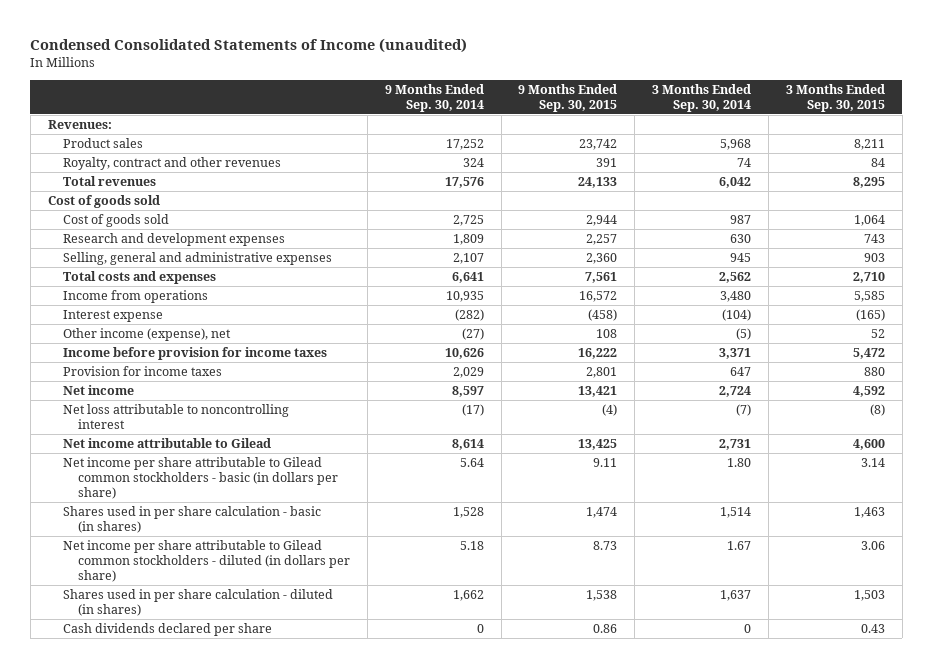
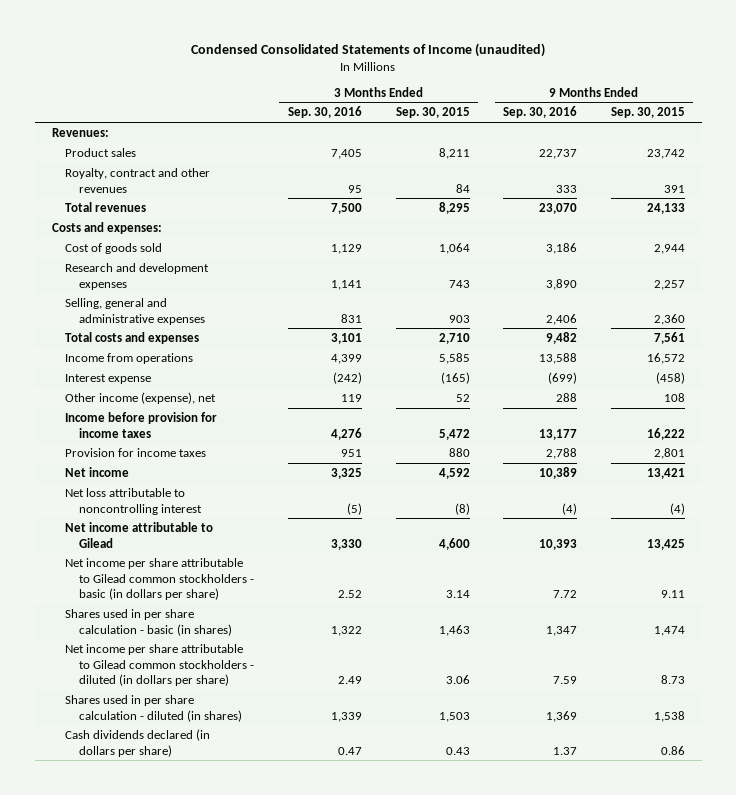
- | 9 Months Ended Sep. 30, 2014 | 9 Months Ended Sep. 30, 2015 | 3 Months Ended Sep. 30, 2014 | 3 Months Ended Sep. 30, 2015
+ | 3 Months Ended Sep. 30, 2016 | 3 Months Ended Sep. 30, 2015 | 9 Months Ended Sep. 30, 2016 | 9 Months Ended Sep. 30, 2015
- Cost of goods sold
+ Costs and expenses:
- Cash dividends declared per share | 0 | 0.86 | 0 | 0.43
+ Cash dividends declared (in dollars per share) | 0.47 | 0.43 | 1.37 | 0.86

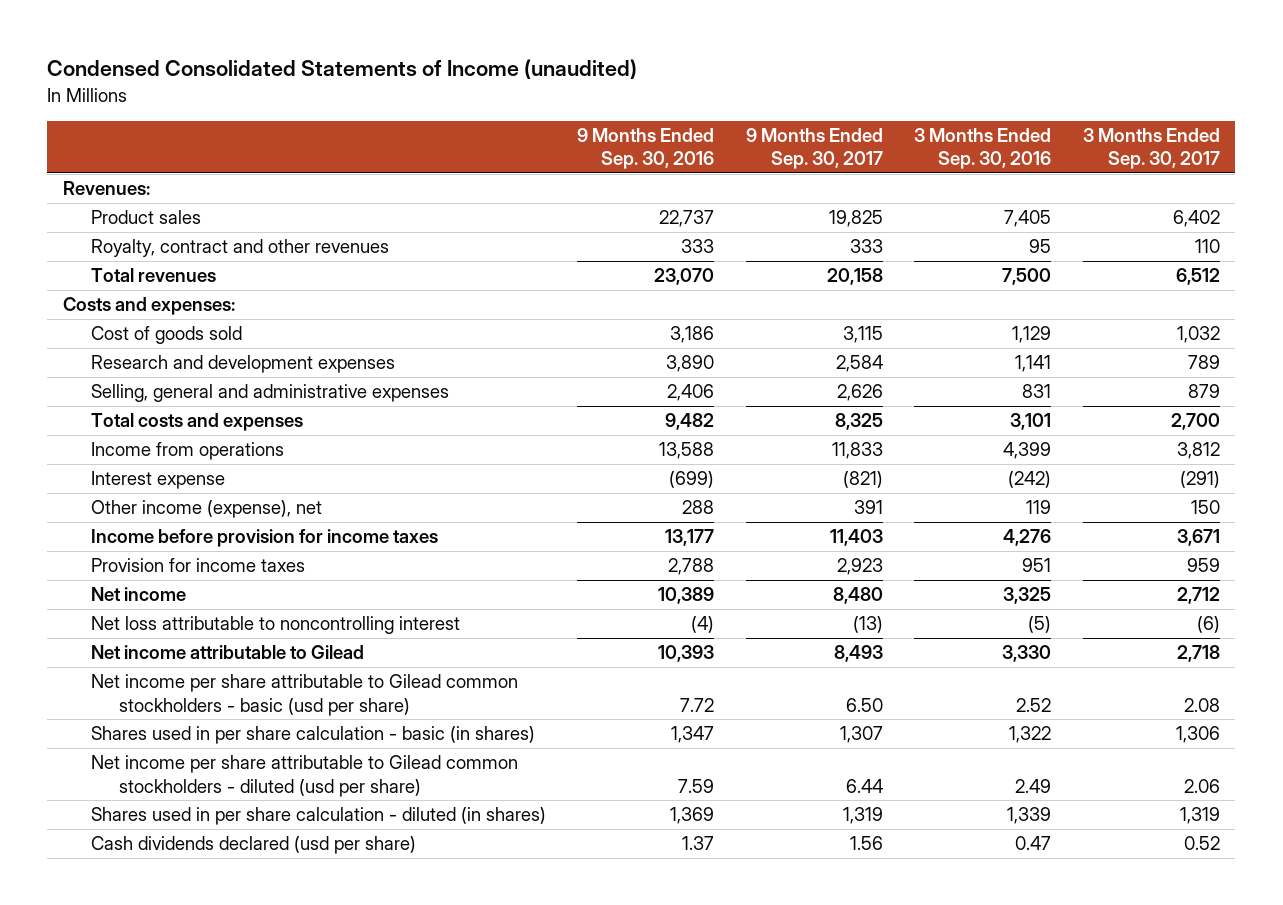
- | 3 Months Ended Sep. 30, 2016 | 3 Months Ended Sep. 30, 2015 | 9 Months Ended Sep. 30, 2016 | 9 Months Ended Sep. 30, 2015
+ | 9 Months Ended Sep. 30, 2016 | 9 Months Ended Sep. 30, 2017 | 3 Months Ended Sep. 30, 2016 | 3 Months Ended Sep. 30, 2017
- Net income per share attributable to Gilead common stockholders - basic (in dollars per share) | 2.52 | 3.14 | 7.72 | 9.11
+ Net income per share attributable to Gilead common stockholders - basic (usd per share) | 7.72 | 6.50 | 2.52 | 2.08
- Net income per share attributable to Gilead common stockholders - diluted (in dollars per share) | 2.49 | 3.06 | 7.59 | 8.73
+ Net income per share attributable to Gilead common stockholders - diluted (usd per share) | 7.59 | 6.44 | 2.49 | 2.06
- Cash dividends declared (in dollars per share) | 0.47 | 0.43 | 1.37 | 0.86
+ Cash dividends declared (usd per share) | 1.37 | 1.56 | 0.47 | 0.52

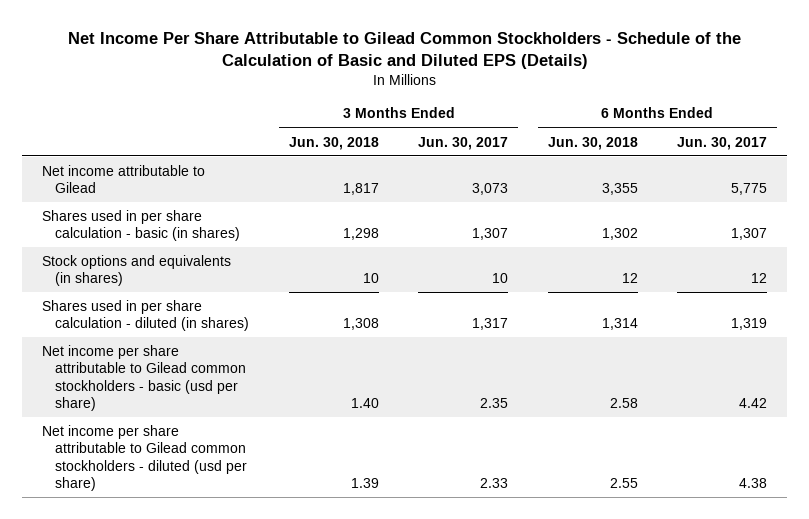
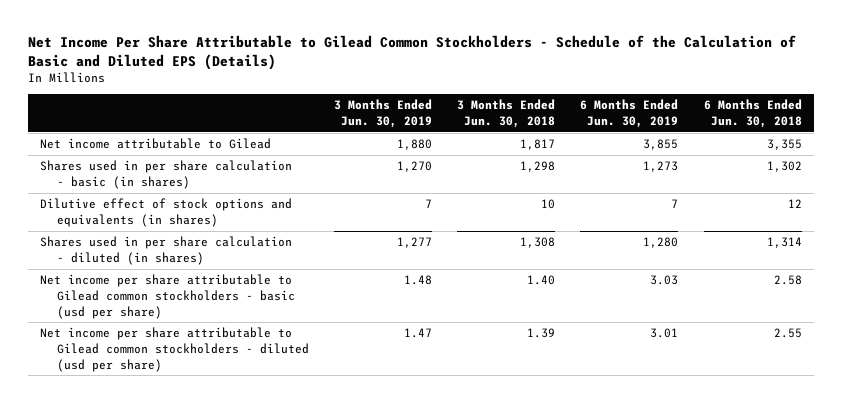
- | 3 Months Ended Jun. 30, 2018 | 3 Months Ended Jun. 30, 2017 | 6 Months Ended Jun. 30, 2018 | 6 Months Ended Jun. 30, 2017
+ | 3 Months Ended Jun. 30, 2019 | 3 Months Ended Jun. 30, 2018 | 6 Months Ended Jun. 30, 2019 | 6 Months Ended Jun. 30, 2018
- Stock options and equivalents (in shares) | 10 | 10 | 12 | 12
+ Dilutive effect of stock options and equivalents (in shares) | 7 | 10 | 7 | 12

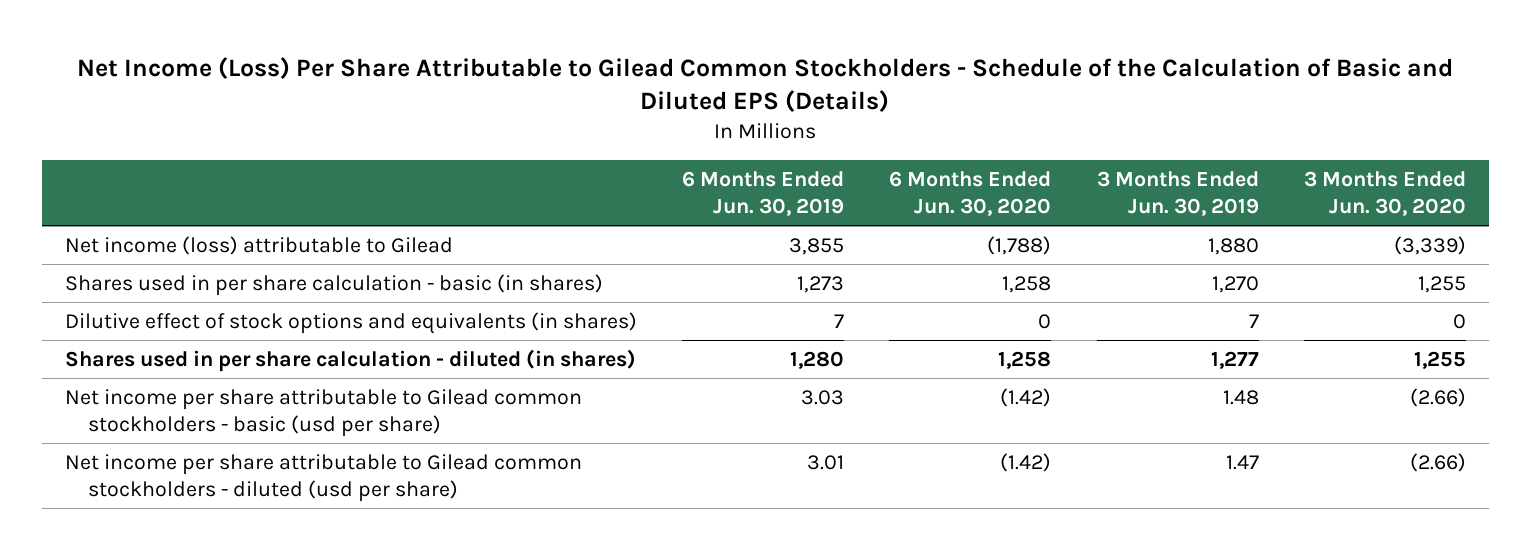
- Net Income Per Share Attributable to Gilead Common Stockholders - Schedule of the Calculation of Basic and Diluted EPS (Details)
+ Net Income (Loss) Per Share Attributable to Gilead Common Stockholders - Schedule of the Calculation of Basic and Diluted EPS (Details)
- | 3 Months Ended Jun. 30, 2019 | 3 Months Ended Jun. 30, 2018 | 6 Months Ended Jun. 30, 2019 | 6 Months Ended Jun. 30, 2018
+ | 6 Months Ended Jun. 30, 2019 | 6 Months Ended Jun. 30, 2020 | 3 Months Ended Jun. 30, 2019 | 3 Months Ended Jun. 30, 2020
- Net income attributable to Gilead | 1,880 | 1,817 | 3,855 | 3,355
+ Net income (loss) attributable to Gilead | 3,855 | (1,788) | 1,880 | (3,339)

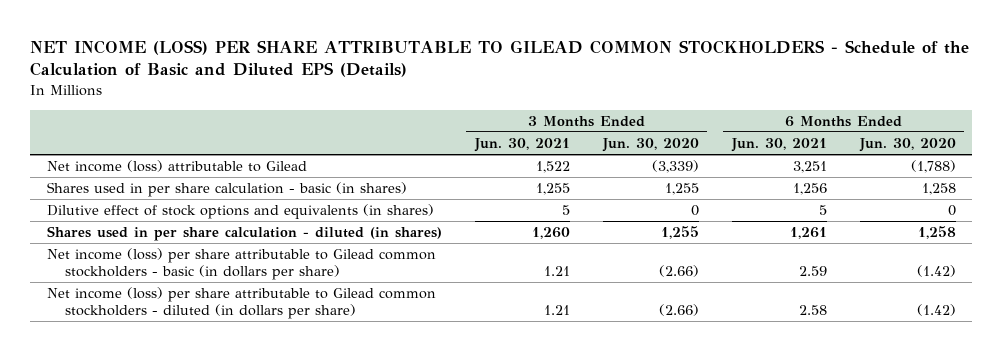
- Net Income (Loss) Per Share Attributable to Gilead Common Stockholders - Schedule of the Calculation of Basic and Diluted EPS (Details)
+ NET INCOME (LOSS) PER SHARE ATTRIBUTABLE TO GILEAD COMMON STOCKHOLDERS - Schedule of the Calculation of Basic and Diluted EPS (Details)
- | 6 Months Ended Jun. 30, 2019 | 6 Months Ended Jun. 30, 2020 | 3 Months Ended Jun. 30, 2019 | 3 Months Ended Jun. 30, 2020
+ | 3 Months Ended Jun. 30, 2021 | 3 Months Ended Jun. 30, 2020 | 6 Months Ended Jun. 30, 2021 | 6 Months Ended Jun. 30, 2020
- Net income per share attributable to Gilead common stockholders - basic (usd per share) | 3.03 | (1.42) | 1.48 | (2.66)
- Net income per share attributable to Gilead common stockholders - diluted (usd per share) | 3.01 | (1.42) | 1.47 | (2.66)
+ Net income (loss) per share attributable to Gilead common stockholders - basic (in dollars per share) | 1.21 | (2.66) | 2.59 | (1.42)
+ Net income (loss) per share attributable to Gilead common stockholders - diluted (in dollars per share) | 1.21 | (2.66) | 2.58 | (1.42)

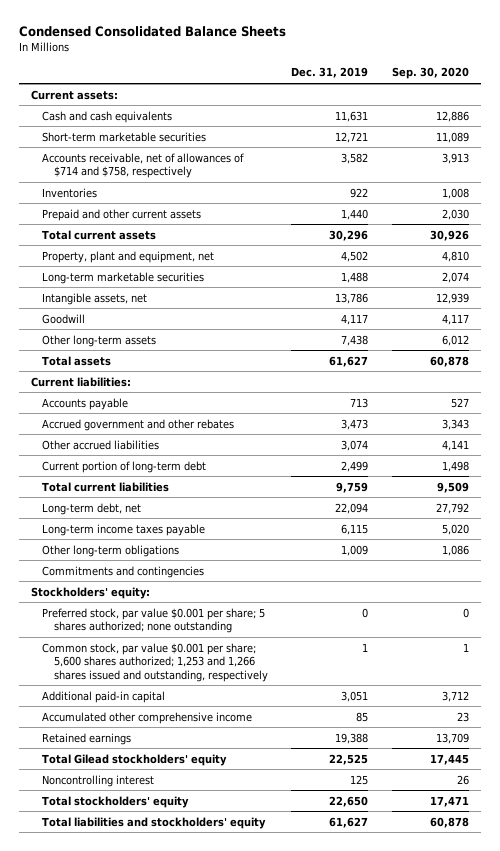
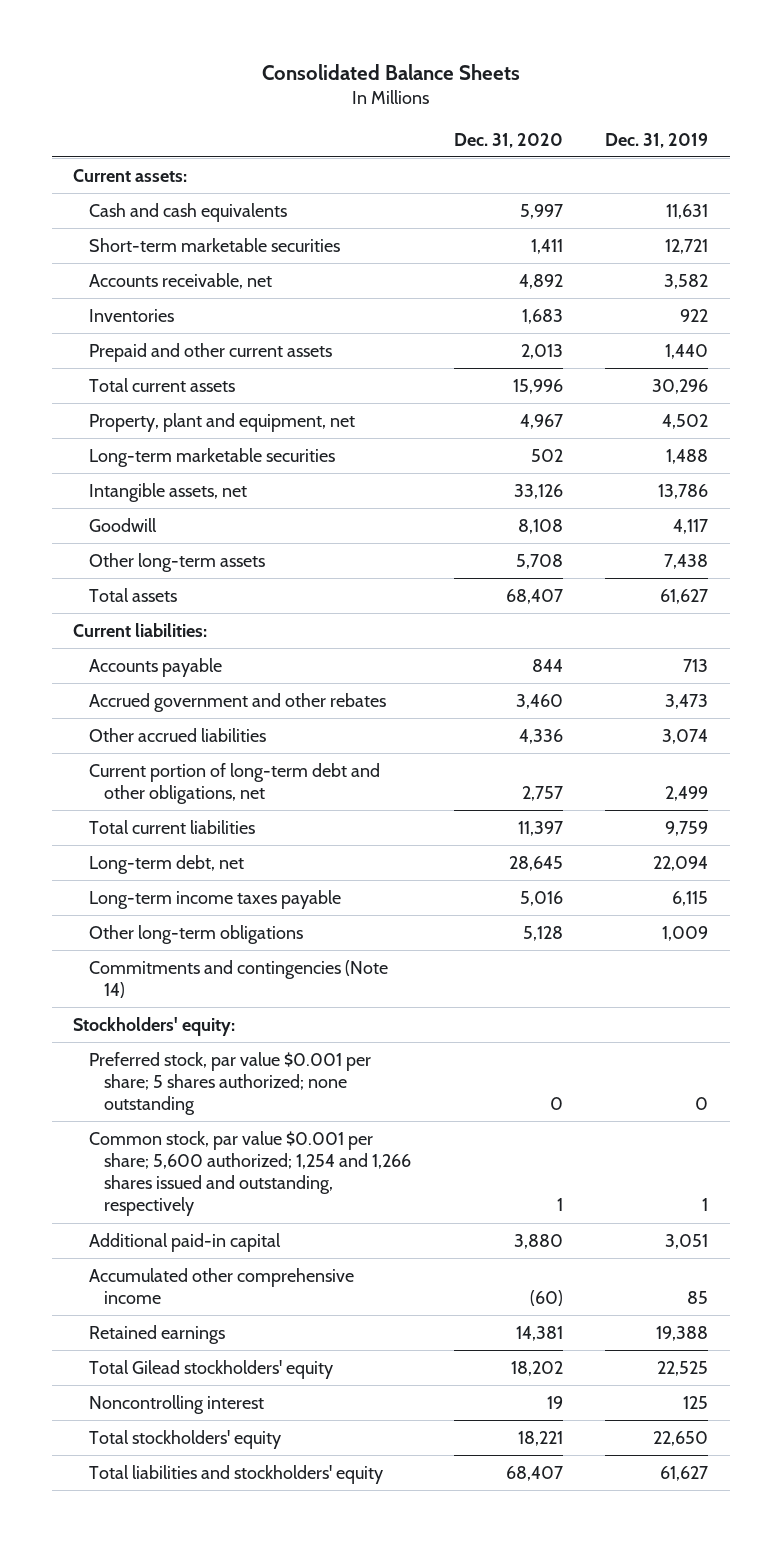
- Condensed Consolidated Balance Sheets
+ Consolidated Balance Sheets
- | Dec. 31, 2019 | Sep. 30, 2020
+ | Dec. 31, 2020 | Dec. 31, 2019
- Accounts receivable, net of allowances of $714 and $758, respectively | 3,582 | 3,913
+ Accounts receivable, net | 4,892 | 3,582
- Current portion of long-term debt | 2,499 | 1,498
+ Current portion of long-term debt and other obligations, net | 2,757 | 2,499
- Commitments and contingencies
+ Commitments and contingencies (Note 14)
- Common stock, par value $0.001 per share; 5,600 shares authorized; 1,253 and 1,266 shares issued and outstanding, respectively | 1 | 1
+ Common stock, par value $0.001 per share; 5,600 authorized; 1,254 and 1,266 shares issued and outstanding, respectively | 1 | 1

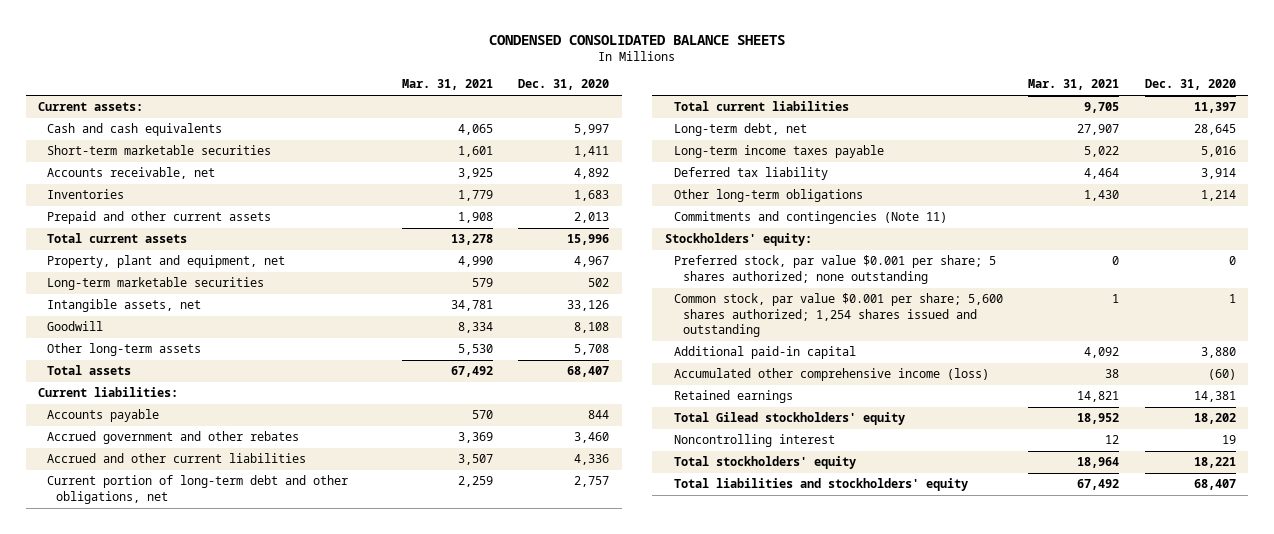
- Consolidated Balance Sheets
+ CONDENSED CONSOLIDATED BALANCE SHEETS
- | Dec. 31, 2020 | Dec. 31, 2019
+ | Mar. 31, 2021 | Dec. 31, 2020
- Other accrued liabilities | 4,336 | 3,074
+ Accrued and other current liabilities | 3,507 | 4,336
- Other long-term obligations | 5,128 | 1,009
- Commitments and contingencies (Note 14)
+ Deferred tax liability | 4,464 | 3,914
+ Other long-term obligations | 1,430 | 1,214
+ Commitments and contingencies (Note 11)
- Common stock, par value $0.001 per share; 5,600 authorized; 1,254 and 1,266 shares issued and outstanding, respectively | 1 | 1
+ Common stock, par value $0.001 per share; 5,600 shares authorized; 1,254 shares issued and outstanding | 1 | 1
- Accumulated other comprehensive income | (60) | 85
+ Accumulated other comprehensive income (loss) | 38 | (60)

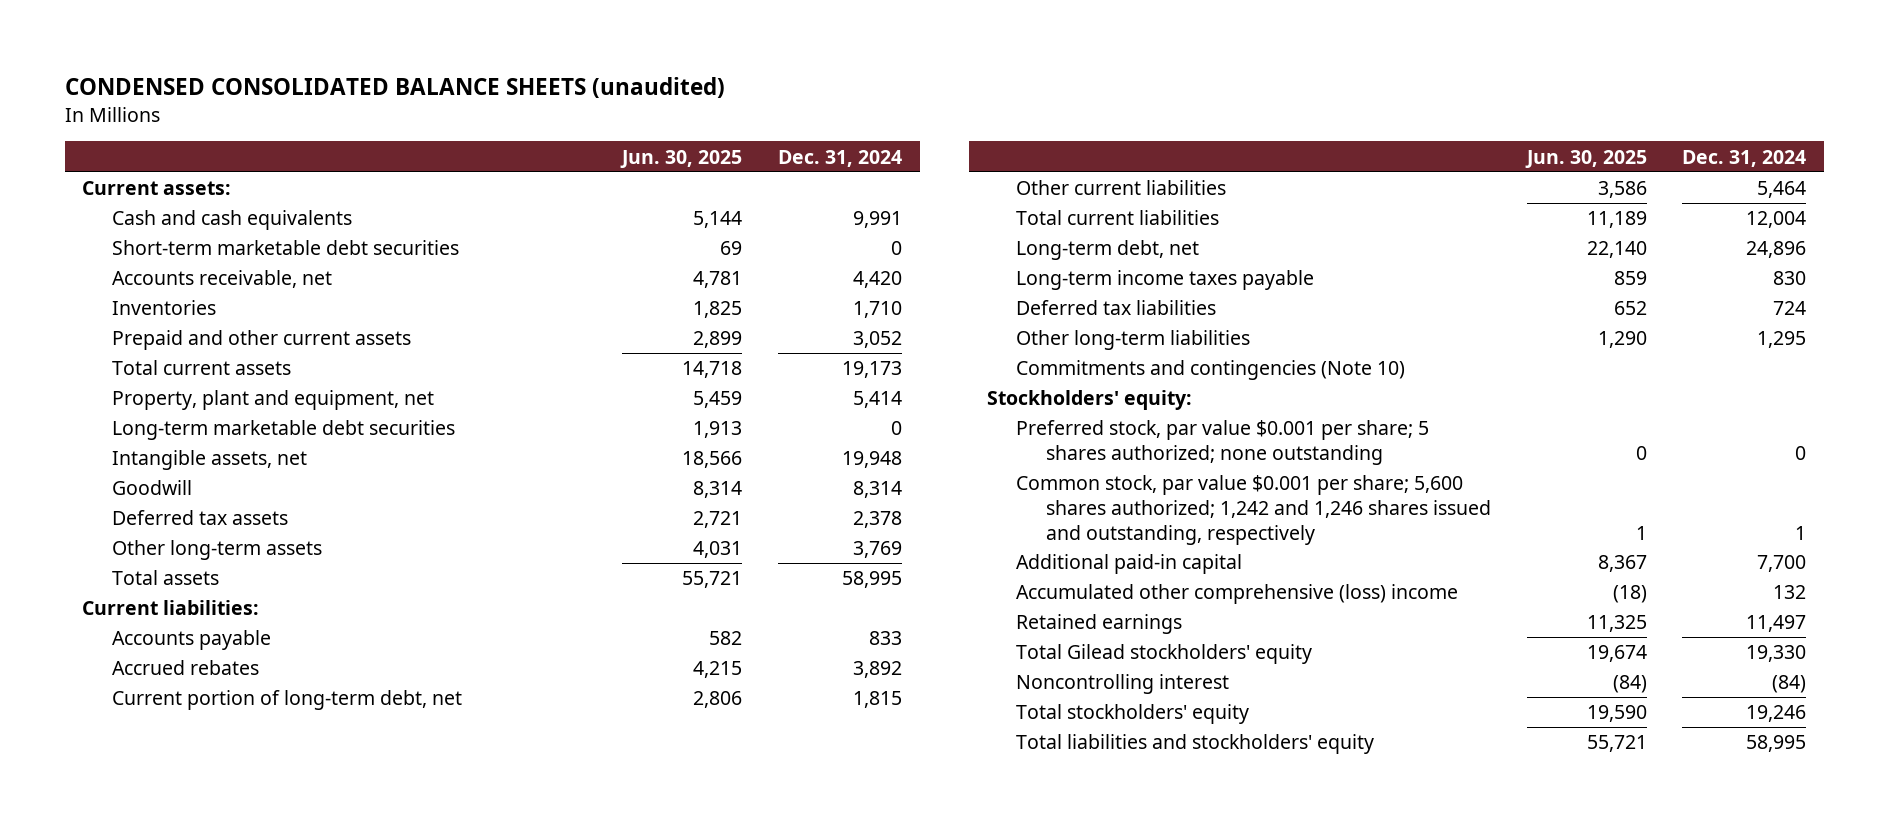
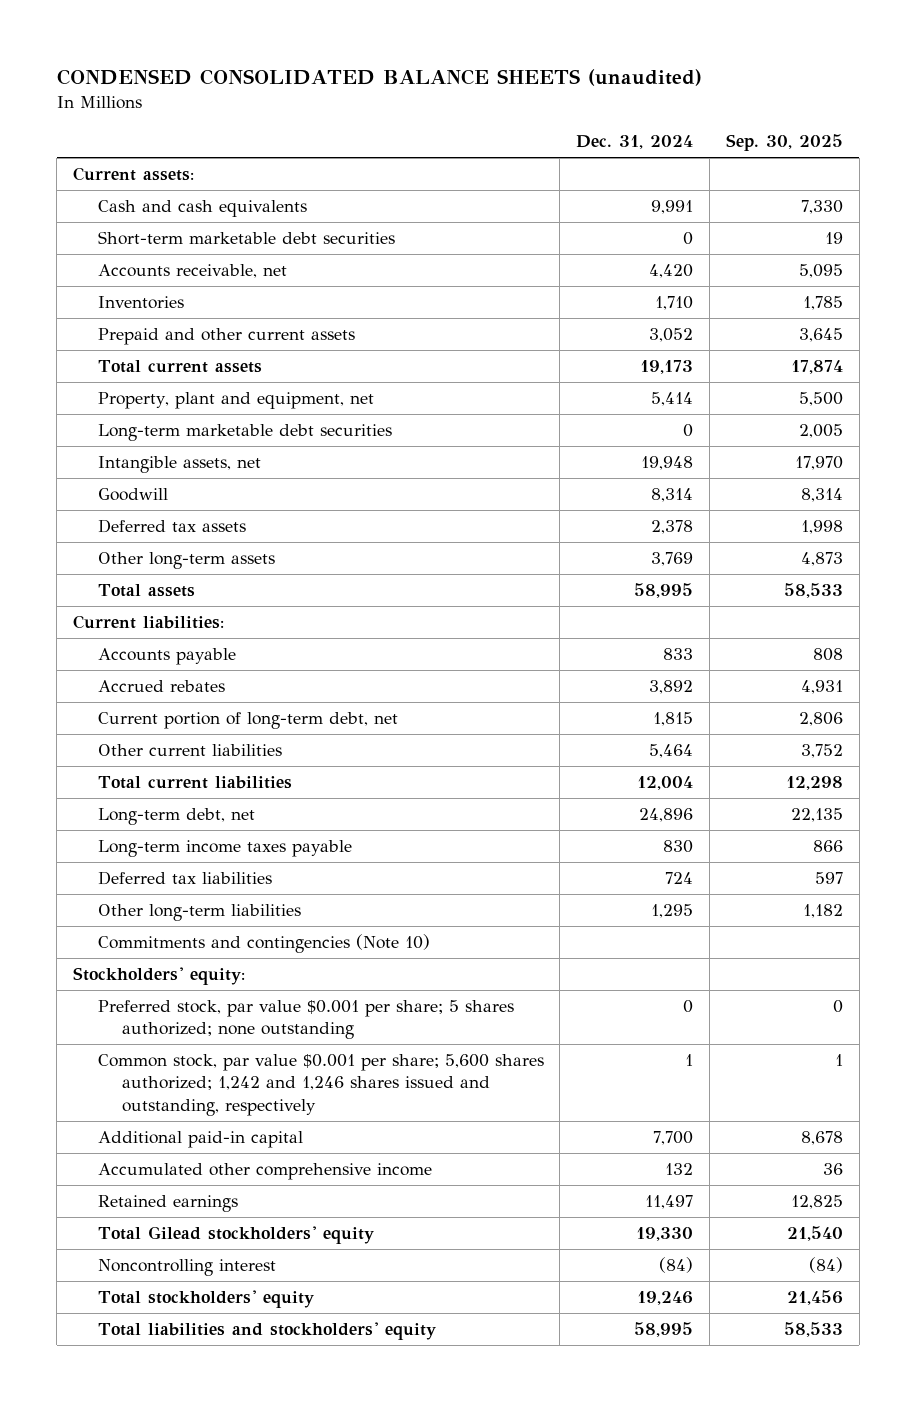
- | Jun. 30, 2025 | Dec. 31, 2024
+ | Dec. 31, 2024 | Sep. 30, 2025
- Accumulated other comprehensive (loss) income | (18) | 132
+ Accumulated other comprehensive income | 132 | 36

